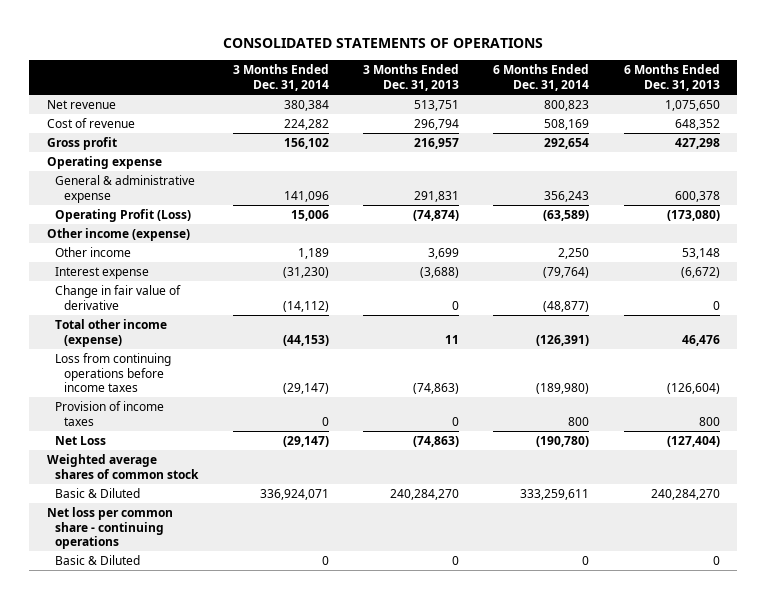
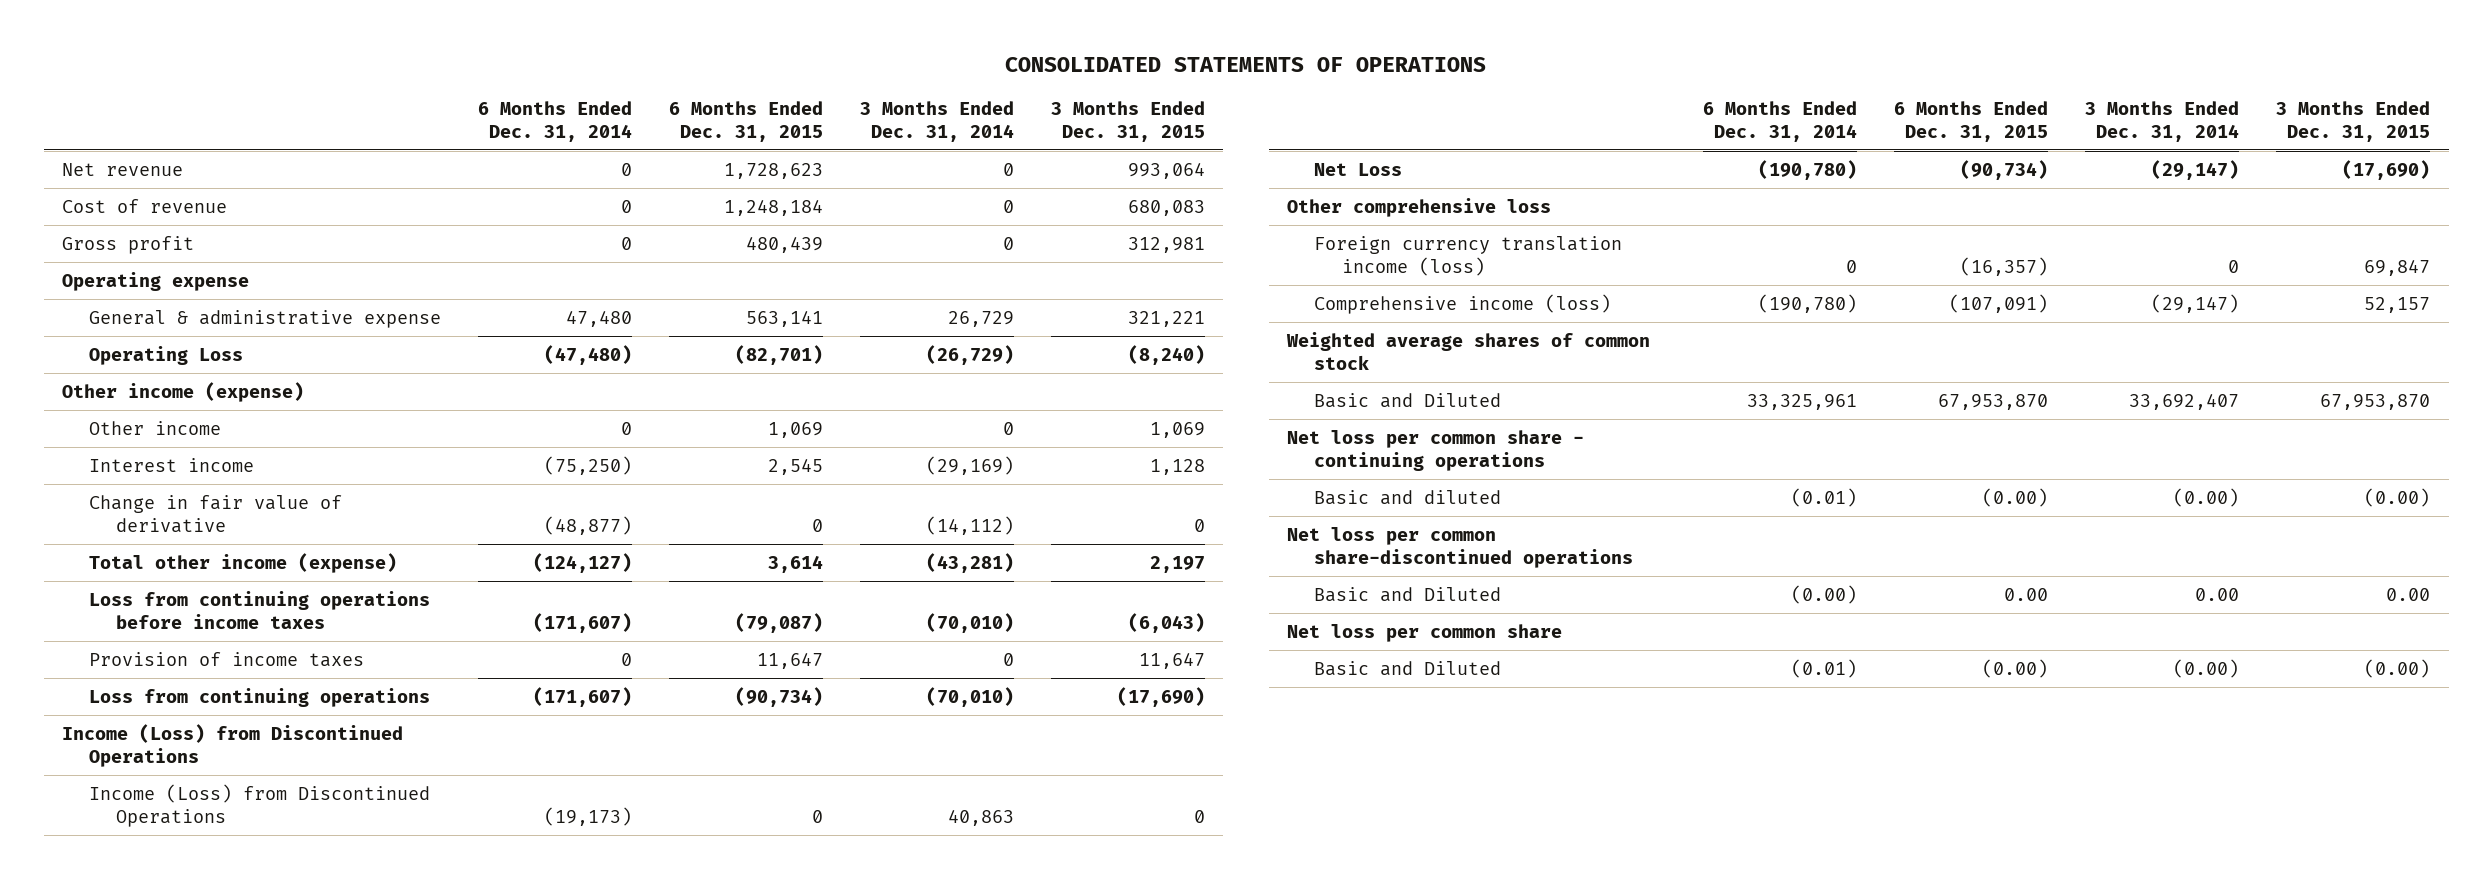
- | 3 Months Ended Dec. 31, 2014 | 3 Months Ended Dec. 31, 2013 | 6 Months Ended Dec. 31, 2014 | 6 Months Ended Dec. 31, 2013
+ | 6 Months Ended Dec. 31, 2014 | 6 Months Ended Dec. 31, 2015 | 3 Months Ended Dec. 31, 2014 | 3 Months Ended Dec. 31, 2015
- Net revenue | 380,384 | 513,751 | 800,823 | 1,075,650
- Cost of revenue | 224,282 | 296,794 | 508,169 | 648,352
- Gross profit | 156,102 | 216,957 | 292,654 | 427,298
+ Net revenue | 0 | 1,728,623 | 0 | 993,064
+ Cost of revenue | 0 | 1,248,184 | 0 | 680,083
+ Gross profit | 0 | 480,439 | 0 | 312,981
- General & administrative expense | 141,096 | 291,831 | 356,243 | 600,378
- Operating Profit (Loss) | 15,006 | (74,874) | (63,589) | (173,080)
+ General & administrative expense | 47,480 | 563,141 | 26,729 | 321,221
+ Operating Loss | (47,480) | (82,701) | (26,729) | (8,240)
- Other income | 1,189 | 3,699 | 2,250 | 53,148
- Interest expense | (31,230) | (3,688) | (79,764) | (6,672)
+ Other income | 0 | 1,069 | 0 | 1,069
+ Interest income | (75,250) | 2,545 | (29,169) | 1,128
- Total other income (expense) | (44,153) | 11 | (126,391) | 46,476
- Loss from continuing operations before income taxes | (29,147) | (74,863) | (189,980) | (126,604)
- Provision of income taxes | 0 | 0 | 800 | 800
+ Total other income (expense) | (124,127) | 3,614 | (43,281) | 2,197
+ Loss from continuing operations before income taxes | (171,607) | (79,087) | (70,010) | (6,043)
+ Provision of income taxes | 0 | 11,647 | 0 | 11,647
+ Loss from continuing operations | (171,607) | (90,734) | (70,010) | (17,690)
+ Income (Loss) from Discontinued Operations
+ Income (Loss) from Discontinued Operations | (19,173) | 0 | 40,863 | 0
+ Other comprehensive loss
+ Foreign currency translation income (loss) | 0 | (16,357) | 0 | 69,847
+ Comprehensive income (loss) | (190,780) | (107,091) | (29,147) | 52,157
- Basic & Diluted | 336,924,071 | 240,284,270 | 333,259,611 | 240,284,270
+ Basic and Diluted | 33,325,961 | 67,953,870 | 33,692,407 | 67,953,870
- Basic & Diluted | 0 | 0 | 0 | 0
+ Basic and diluted | (0.01) | (0.00) | (0.00) | (0.00)
+ Net loss per common share-discontinued operations
+ Basic and Diluted | (0.00) | 0.00 | 0.00 | 0.00
+ Net loss per common share
+ Basic and Diluted | (0.01) | (0.00) | (0.00) | (0.00)

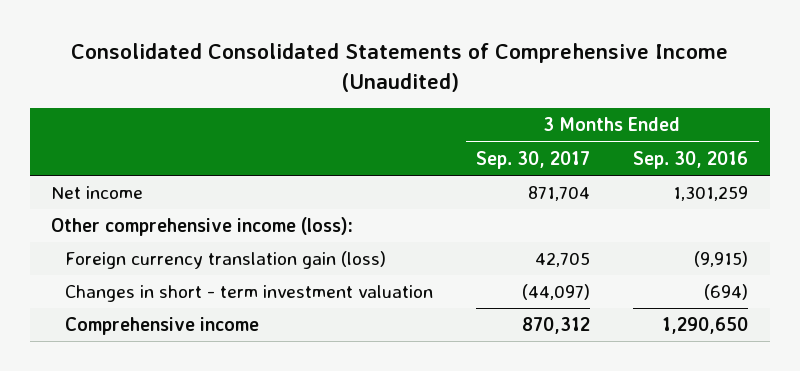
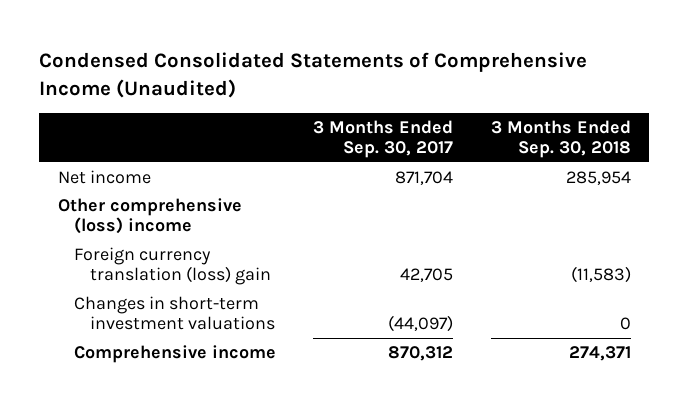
- Consolidated Consolidated Statements of Comprehensive Income (Unaudited)
+ Condensed Consolidated Statements of Comprehensive Income (Unaudited)
- | 3 Months Ended Sep. 30, 2017 | 3 Months Ended Sep. 30, 2016
+ | 3 Months Ended Sep. 30, 2017 | 3 Months Ended Sep. 30, 2018
- Other comprehensive income (loss):
- Foreign currency translation gain (loss) | 42,705 | (9,915)
- Changes in short - term investment valuation | (44,097) | (694)
+ Other comprehensive (loss) income
+ Foreign currency translation (loss) gain | 42,705 | (11,583)
+ Changes in short-term investment valuations | (44,097) | 0

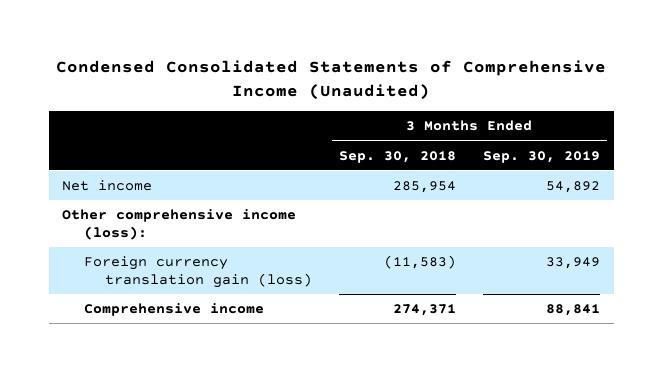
- | 3 Months Ended Sep. 30, 2017 | 3 Months Ended Sep. 30, 2018
+ | 3 Months Ended Sep. 30, 2018 | 3 Months Ended Sep. 30, 2019
- Other comprehensive (loss) income
- Foreign currency translation (loss) gain | 42,705 | (11,583)
- Changes in short-term investment valuations | (44,097) | 0
+ Other comprehensive income (loss):
+ Foreign currency translation gain (loss) | (11,583) | 33,949

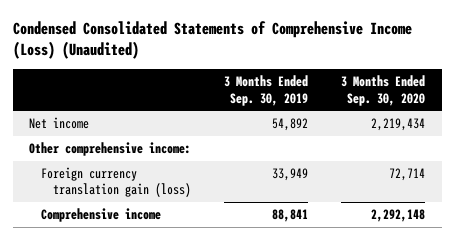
- Condensed Consolidated Statements of Comprehensive Income (Unaudited)
+ Condensed Consolidated Statements of Comprehensive Income (Loss) (Unaudited)
- | 3 Months Ended Sep. 30, 2018 | 3 Months Ended Sep. 30, 2019
+ | 3 Months Ended Sep. 30, 2019 | 3 Months Ended Sep. 30, 2020
- Other comprehensive income (loss):
+ Other comprehensive income:

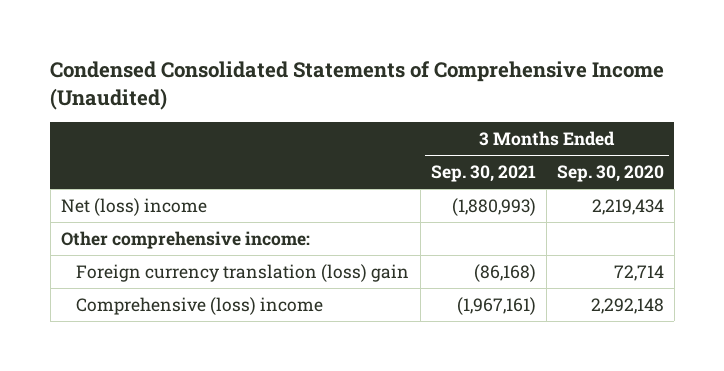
- Condensed Consolidated Statements of Comprehensive Income (Loss) (Unaudited)
+ Condensed Consolidated Statements of Comprehensive Income (Unaudited)
- | 3 Months Ended Sep. 30, 2019 | 3 Months Ended Sep. 30, 2020
+ | 3 Months Ended Sep. 30, 2021 | 3 Months Ended Sep. 30, 2020
- Net income | 54,892 | 2,219,434
+ Net (loss) income | (1,880,993) | 2,219,434
- Foreign currency translation gain (loss) | 33,949 | 72,714
- Comprehensive income | 88,841 | 2,292,148
+ Foreign currency translation (loss) gain | (86,168) | 72,714
+ Comprehensive (loss) income | (1,967,161) | 2,292,148

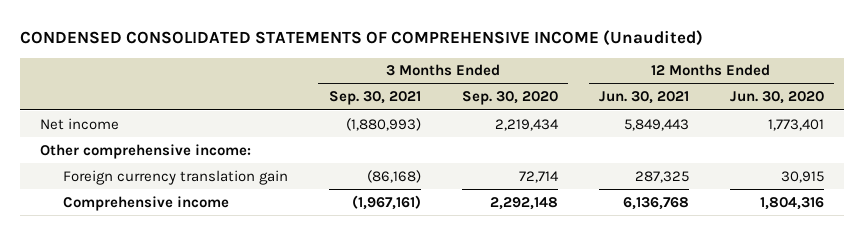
- Condensed Consolidated Statements of Comprehensive Income (Unaudited)
+ CONDENSED CONSOLIDATED STATEMENTS OF COMPREHENSIVE INCOME (Unaudited)
- | 3 Months Ended Sep. 30, 2021 | 3 Months Ended Sep. 30, 2020
+ | 3 Months Ended Sep. 30, 2021 | 3 Months Ended Sep. 30, 2020 | 12 Months Ended Jun. 30, 2021 | 12 Months Ended Jun. 30, 2020
- Net (loss) income | (1,880,993) | 2,219,434
+ Net income | (1,880,993) | 2,219,434 | 5,849,443 | 1,773,401
- Foreign currency translation (loss) gain | (86,168) | 72,714
- Comprehensive (loss) income | (1,967,161) | 2,292,148
+ Foreign currency translation gain | (86,168) | 72,714 | 287,325 | 30,915
+ Comprehensive income | (1,967,161) | 2,292,148 | 6,136,768 | 1,804,316

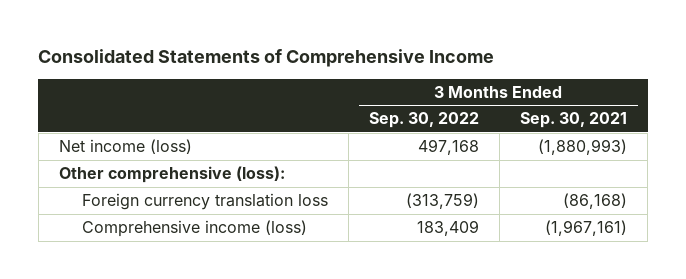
- CONDENSED CONSOLIDATED STATEMENTS OF COMPREHENSIVE INCOME (Unaudited)
+ Consolidated Statements of Comprehensive Income
- | 3 Months Ended Sep. 30, 2021 | 3 Months Ended Sep. 30, 2020 | 12 Months Ended Jun. 30, 2021 | 12 Months Ended Jun. 30, 2020
+ | 3 Months Ended Sep. 30, 2022 | 3 Months Ended Sep. 30, 2021
- Net income | (1,880,993) | 2,219,434 | 5,849,443 | 1,773,401
- Other comprehensive income:
- Foreign currency translation gain | (86,168) | 72,714 | 287,325 | 30,915
- Comprehensive income | (1,967,161) | 2,292,148 | 6,136,768 | 1,804,316
+ Net income (loss) | 497,168 | (1,880,993)
+ Other comprehensive (loss):
+ Foreign currency translation loss | (313,759) | (86,168)
+ Comprehensive income (loss) | 183,409 | (1,967,161)

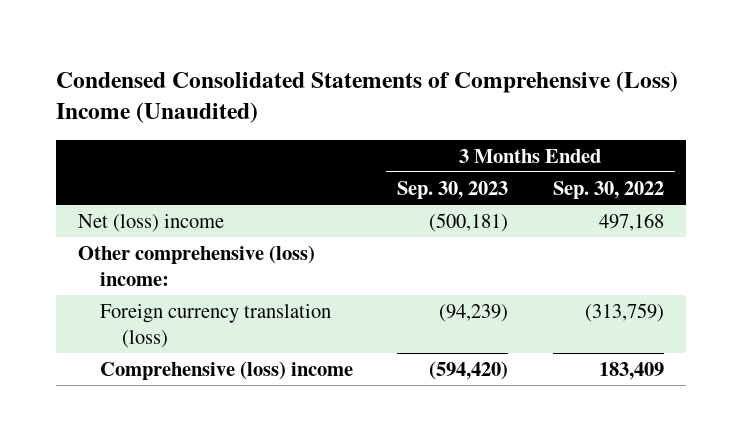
- Consolidated Statements of Comprehensive Income
+ Condensed Consolidated Statements of Comprehensive (Loss) Income (Unaudited)
- | 3 Months Ended Sep. 30, 2022 | 3 Months Ended Sep. 30, 2021
+ | 3 Months Ended Sep. 30, 2023 | 3 Months Ended Sep. 30, 2022
- Net income (loss) | 497,168 | (1,880,993)
- Other comprehensive (loss):
- Foreign currency translation loss | (313,759) | (86,168)
- Comprehensive income (loss) | 183,409 | (1,967,161)
+ Net (loss) income | (500,181) | 497,168
+ Other comprehensive (loss) income:
+ Foreign currency translation (loss) | (94,239) | (313,759)
+ Comprehensive (loss) income | (594,420) | 183,409

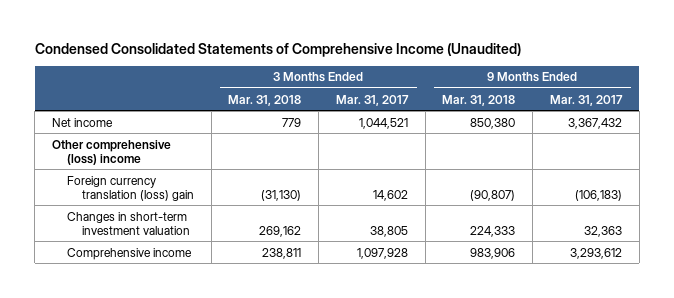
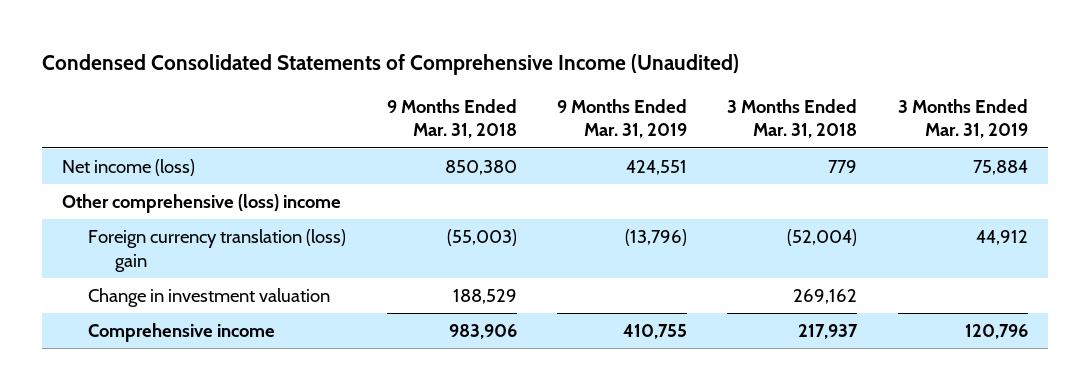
- | 3 Months Ended Mar. 31, 2018 | 3 Months Ended Mar. 31, 2017 | 9 Months Ended Mar. 31, 2018 | 9 Months Ended Mar. 31, 2017
+ | 9 Months Ended Mar. 31, 2018 | 9 Months Ended Mar. 31, 2019 | 3 Months Ended Mar. 31, 2018 | 3 Months Ended Mar. 31, 2019
- Net income | 779 | 1,044,521 | 850,380 | 3,367,432
+ Net income (loss) | 850,380 | 424,551 | 779 | 75,884
- Foreign currency translation (loss) gain | (31,130) | 14,602 | (90,807) | (106,183)
- Changes in short-term investment valuation | 269,162 | 38,805 | 224,333 | 32,363
- Comprehensive income | 238,811 | 1,097,928 | 983,906 | 3,293,612
+ Foreign currency translation (loss) gain | (55,003) | (13,796) | (52,004) | 44,912
+ Change in investment valuation | 188,529 | | 269,162 |
+ Comprehensive income | 983,906 | 410,755 | 217,937 | 120,796

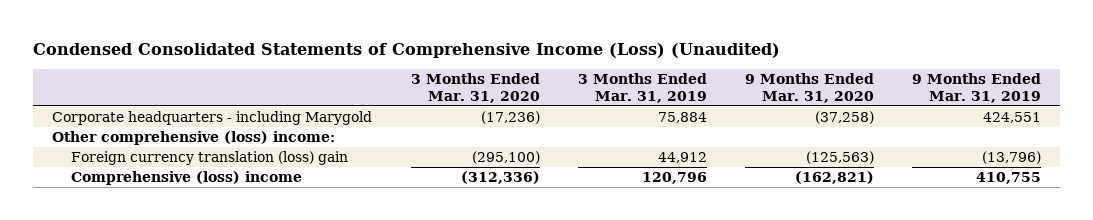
- Condensed Consolidated Statements of Comprehensive Income (Unaudited)
+ Condensed Consolidated Statements of Comprehensive Income (Loss) (Unaudited)
- | 9 Months Ended Mar. 31, 2018 | 9 Months Ended Mar. 31, 2019 | 3 Months Ended Mar. 31, 2018 | 3 Months Ended Mar. 31, 2019
+ | 3 Months Ended Mar. 31, 2020 | 3 Months Ended Mar. 31, 2019 | 9 Months Ended Mar. 31, 2020 | 9 Months Ended Mar. 31, 2019
- Net income (loss) | 850,380 | 424,551 | 779 | 75,884
- Other comprehensive (loss) income
+ Corporate headquarters - including Marygold | (17,236) | 75,884 | (37,258) | 424,551
+ Other comprehensive (loss) income:
- Change in investment valuation | 188,529 | | 269,162 |
- Comprehensive income | 983,906 | 410,755 | 217,937 | 120,796
+ Comprehensive (loss) income | (312,336) | 120,796 | (162,821) | 410,755

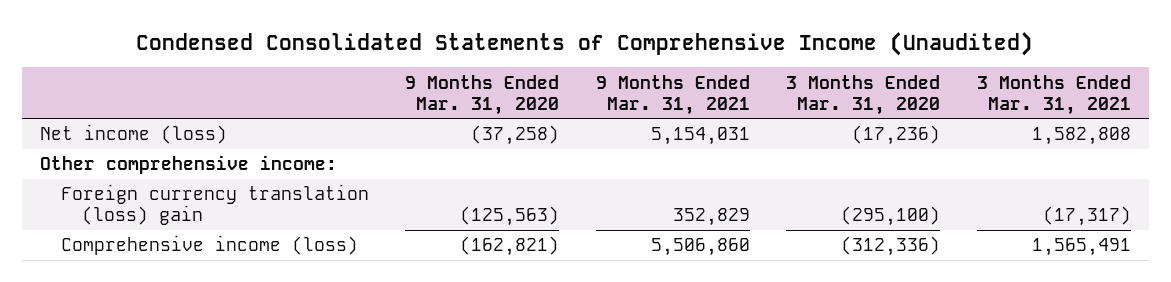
- Condensed Consolidated Statements of Comprehensive Income (Loss) (Unaudited)
+ Condensed Consolidated Statements of Comprehensive Income (Unaudited)
- | 3 Months Ended Mar. 31, 2020 | 3 Months Ended Mar. 31, 2019 | 9 Months Ended Mar. 31, 2020 | 9 Months Ended Mar. 31, 2019
+ | 9 Months Ended Mar. 31, 2020 | 9 Months Ended Mar. 31, 2021 | 3 Months Ended Mar. 31, 2020 | 3 Months Ended Mar. 31, 2021
- Corporate headquarters - including Marygold | (17,236) | 75,884 | (37,258) | 424,551
- Other comprehensive (loss) income:
+ Net income (loss) | (37,258) | 5,154,031 | (17,236) | 1,582,808
+ Other comprehensive income:
- Comprehensive (loss) income | (312,336) | 120,796 | (162,821) | 410,755
+ Comprehensive income (loss) | (162,821) | 5,506,860 | (312,336) | 1,565,491

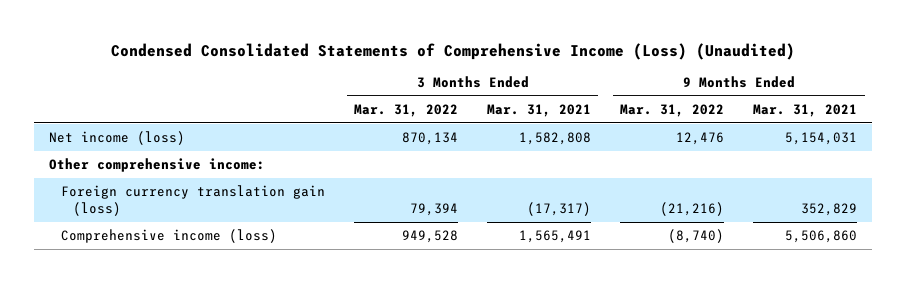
- Condensed Consolidated Statements of Comprehensive Income (Unaudited)
+ Condensed Consolidated Statements of Comprehensive Income (Loss) (Unaudited)
- | 9 Months Ended Mar. 31, 2020 | 9 Months Ended Mar. 31, 2021 | 3 Months Ended Mar. 31, 2020 | 3 Months Ended Mar. 31, 2021
+ | 3 Months Ended Mar. 31, 2022 | 3 Months Ended Mar. 31, 2021 | 9 Months Ended Mar. 31, 2022 | 9 Months Ended Mar. 31, 2021
- Foreign currency translation (loss) gain | (125,563) | 352,829 | (295,100) | (17,317)
+ Foreign currency translation gain (loss) | 79,394 | (17,317) | (21,216) | 352,829

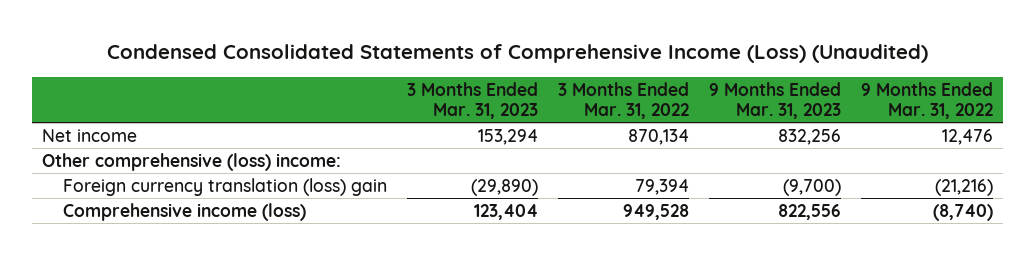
- | 3 Months Ended Mar. 31, 2022 | 3 Months Ended Mar. 31, 2021 | 9 Months Ended Mar. 31, 2022 | 9 Months Ended Mar. 31, 2021
+ | 3 Months Ended Mar. 31, 2023 | 3 Months Ended Mar. 31, 2022 | 9 Months Ended Mar. 31, 2023 | 9 Months Ended Mar. 31, 2022
- Net income (loss) | 870,134 | 1,582,808 | 12,476 | 5,154,031
- Other comprehensive income:
- Foreign currency translation gain (loss) | 79,394 | (17,317) | (21,216) | 352,829
+ Net income | 153,294 | 870,134 | 832,256 | 12,476
+ Other comprehensive (loss) income:
+ Foreign currency translation (loss) gain | (29,890) | 79,394 | (9,700) | (21,216)

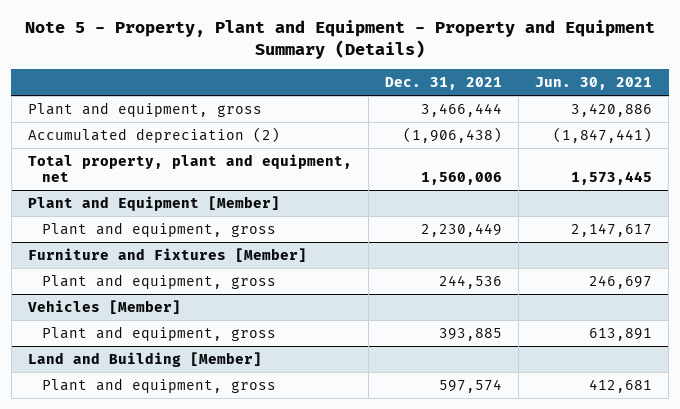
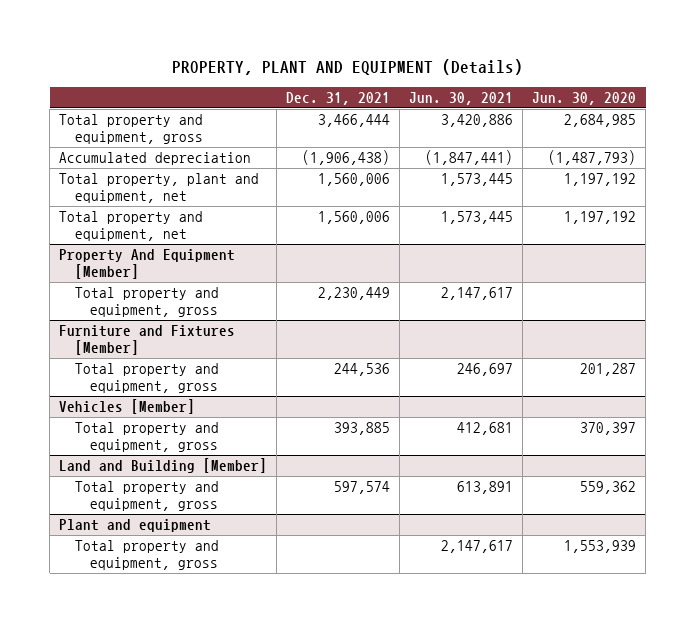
- Note 5 - Property, Plant and Equipment - Property and Equipment Summary (Details)
+ PROPERTY, PLANT AND EQUIPMENT (Details)
- | Dec. 31, 2021 | Jun. 30, 2021
+ | Dec. 31, 2021 | Jun. 30, 2021 | Jun. 30, 2020
- Plant and equipment, gross | 3,466,444 | 3,420,886
- Accumulated depreciation (2) | (1,906,438) | (1,847,441)
+ Total property and equipment, gross | 3,466,444 | 3,420,886 | 2,684,985
+ Accumulated depreciation | (1,906,438) | (1,847,441) | (1,487,793)
- Plant and Equipment [Member]
- Plant and equipment, gross | 2,230,449 | 2,147,617
+ Total property and equipment, net | 1,560,006 | 1,573,445 | 1,197,192
+ Property And Equipment [Member]
+ Total property and equipment, gross | 2,230,449 | 2,147,617 |
@ Furniture and Fixtures [Member]
- Plant and equipment, gross | 244,536 | 246,697
+ Total property and equipment, gross | 244,536 | 246,697 | 201,287
@ Vehicles [Member]
- Plant and equipment, gross | 393,885 | 613,891
+ Total property and equipment, gross | 393,885 | 412,681 | 370,397
@ Land and Building [Member]
- Plant and equipment, gross | 597,574 | 412,681
+ Total property and equipment, gross | 597,574 | 613,891 | 559,362
+ Plant and equipment
+ Total property and equipment, gross | | 2,147,617 | 1,553,939

